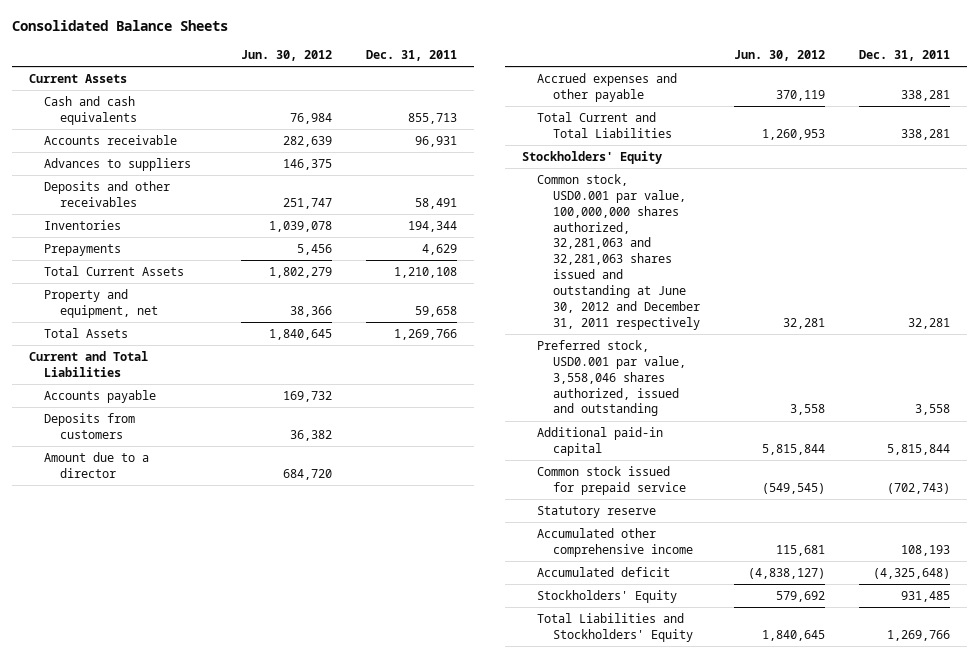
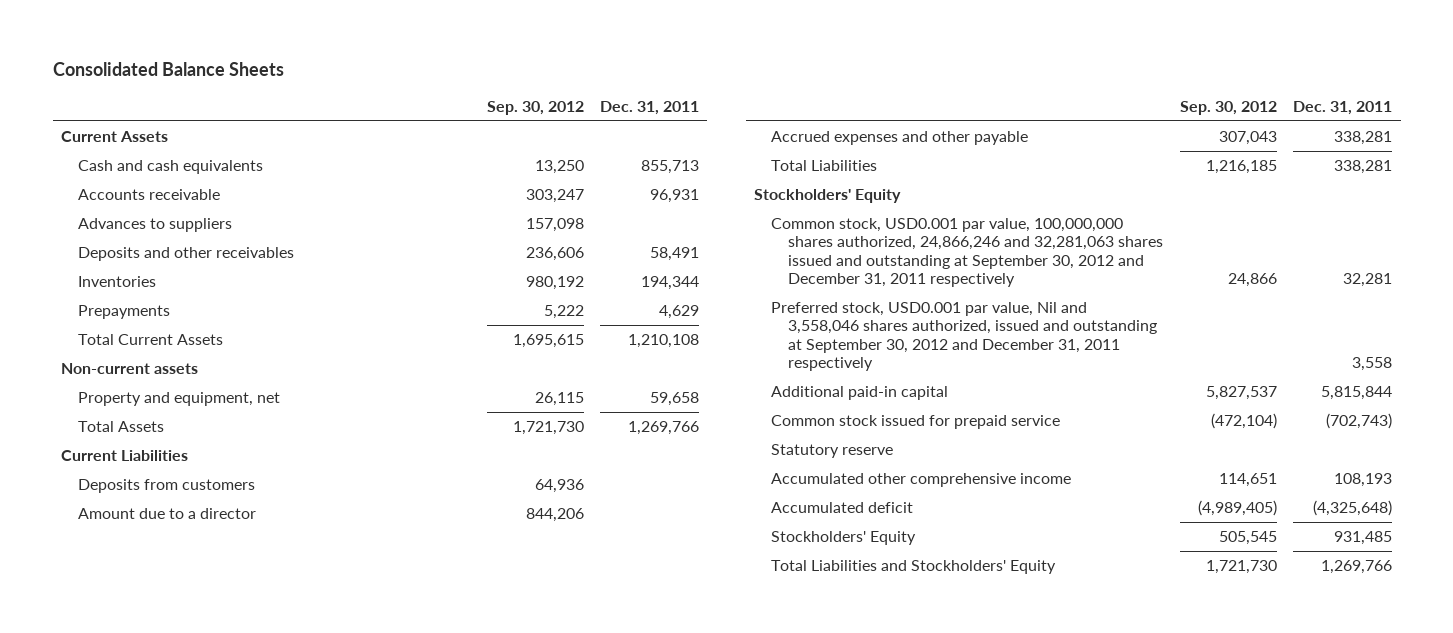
- | Jun. 30, 2012 | Dec. 31, 2011
+ | Sep. 30, 2012 | Dec. 31, 2011
+ Non-current assets
- Current and Total Liabilities
- Accounts payable | 169,732 |
+ Current Liabilities
- Total Current and Total Liabilities | 1,260,953 | 338,281
+ Total Liabilities | 1,216,185 | 338,281
- Common stock, USD0.001 par value, 100,000,000 shares authorized, 32,281,063 and 32,281,063 shares issued and outstanding at June 30, 2012 and December 31, 2011 respectively | 32,281 | 32,281
- Preferred stock, USD0.001 par value, 3,558,046 shares authorized, issued and outstanding | 3,558 | 3,558
+ Common stock, USD0.001 par value, 100,000,000 shares authorized, 24,866,246 and 32,281,063 shares issued and outstanding at September 30, 2012 and December 31, 2011 respectively | 24,866 | 32,281
+ Preferred stock, USD0.001 par value, Nil and 3,558,046 shares authorized, issued and outstanding at September 30, 2012 and December 31, 2011 respectively | | 3,558

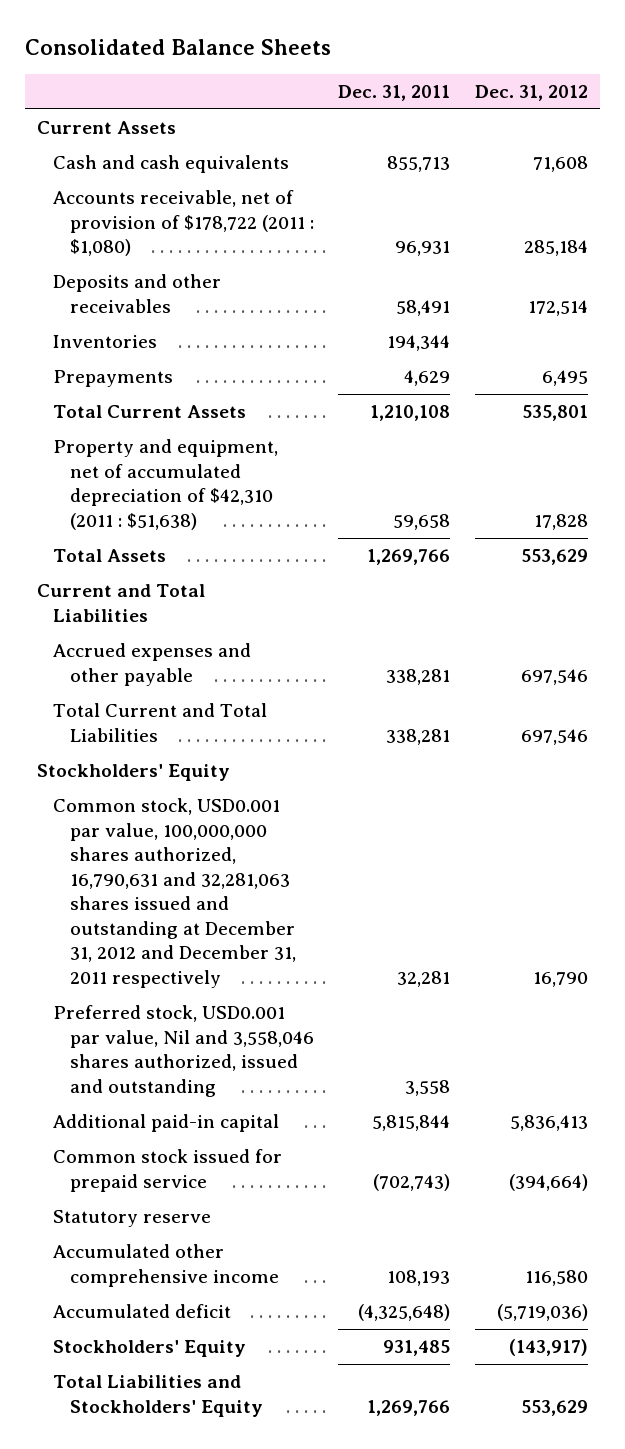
- | Sep. 30, 2012 | Dec. 31, 2011
+ | Dec. 31, 2011 | Dec. 31, 2012
- Accounts receivable | 303,247 | 96,931
- Advances to suppliers | 157,098 |
+ Accounts receivable, net of provision of $178,722 (2011 : $1,080) | 96,931 | 285,184
- Non-current assets
- Property and equipment, net | 26,115 | 59,658
+ Property and equipment, net of accumulated depreciation of $42,310 (2011 : $51,638) | 59,658 | 17,828
- Current Liabilities
- Deposits from customers | 64,936 |
- Amount due to a director | 844,206 |
+ Current and Total Liabilities
- Total Liabilities | 1,216,185 | 338,281
+ Total Current and Total Liabilities | 338,281 | 697,546
- Common stock, USD0.001 par value, 100,000,000 shares authorized, 24,866,246 and 32,281,063 shares issued and outstanding at September 30, 2012 and December 31, 2011 respectively | 24,866 | 32,281
- Preferred stock, USD0.001 par value, Nil and 3,558,046 shares authorized, issued and outstanding at September 30, 2012 and December 31, 2011 respectively | | 3,558
+ Common stock, USD0.001 par value, 100,000,000 shares authorized, 16,790,631 and 32,281,063 shares issued and outstanding at December 31, 2012 and December 31, 2011 respectively | 32,281 | 16,790
+ Preferred stock, USD0.001 par value, Nil and 3,558,046 shares authorized, issued and outstanding | 3,558 |

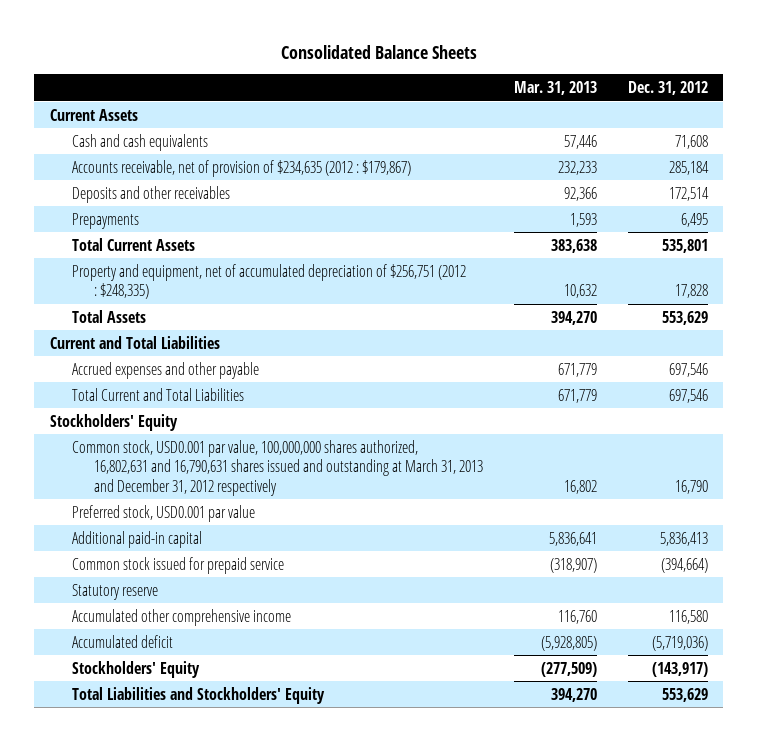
- | Dec. 31, 2011 | Dec. 31, 2012
+ | Mar. 31, 2013 | Dec. 31, 2012
- Accounts receivable, net of provision of $178,722 (2011 : $1,080) | 96,931 | 285,184
+ Accounts receivable, net of provision of $234,635 (2012 : $179,867) | 232,233 | 285,184
- Inventories | 194,344 |
- Property and equipment, net of accumulated depreciation of $42,310 (2011 : $51,638) | 59,658 | 17,828
+ Property and equipment, net of accumulated depreciation of $256,751 (2012 : $248,335) | 10,632 | 17,828
- Common stock, USD0.001 par value, 100,000,000 shares authorized, 16,790,631 and 32,281,063 shares issued and outstanding at December 31, 2012 and December 31, 2011 respectively | 32,281 | 16,790
- Preferred stock, USD0.001 par value, Nil and 3,558,046 shares authorized, issued and outstanding | 3,558 |
+ Common stock, USD0.001 par value, 100,000,000 shares authorized, 16,802,631 and 16,790,631 shares issued and outstanding at March 31, 2013 and December 31, 2012 respectively | 16,802 | 16,790
+ Preferred stock, USD0.001 par value

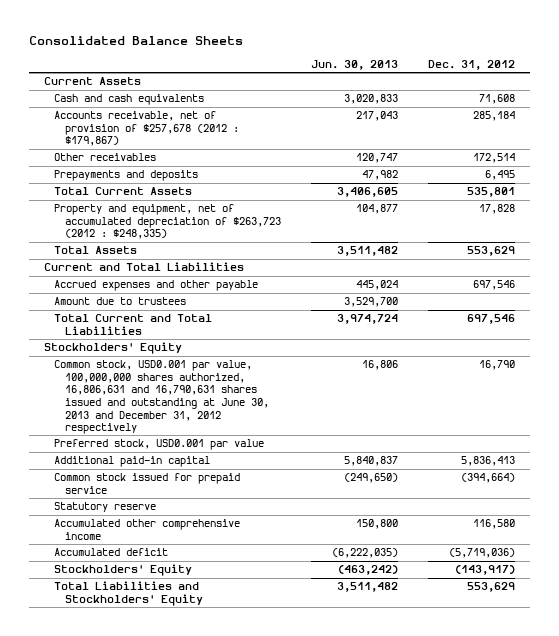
- | Mar. 31, 2013 | Dec. 31, 2012
+ | Jun. 30, 2013 | Dec. 31, 2012
- Accounts receivable, net of provision of $234,635 (2012 : $179,867) | 232,233 | 285,184
- Deposits and other receivables | 92,366 | 172,514
- Prepayments | 1,593 | 6,495
+ Accounts receivable, net of provision of $257,678 (2012 : $179,867) | 217,043 | 285,184
+ Other receivables | 120,747 | 172,514
+ Prepayments and deposits | 47,982 | 6,495
- Property and equipment, net of accumulated depreciation of $256,751 (2012 : $248,335) | 10,632 | 17,828
+ Property and equipment, net of accumulated depreciation of $263,723 (2012 : $248,335) | 104,877 | 17,828
+ Amount due to trustees | 3,529,700 |
- Common stock, USD0.001 par value, 100,000,000 shares authorized, 16,802,631 and 16,790,631 shares issued and outstanding at March 31, 2013 and December 31, 2012 respectively | 16,802 | 16,790
+ Common stock, USD0.001 par value, 100,000,000 shares authorized, 16,806,631 and 16,790,631 shares issued and outstanding at June 30, 2013 and December 31, 2012 respectively | 16,806 | 16,790

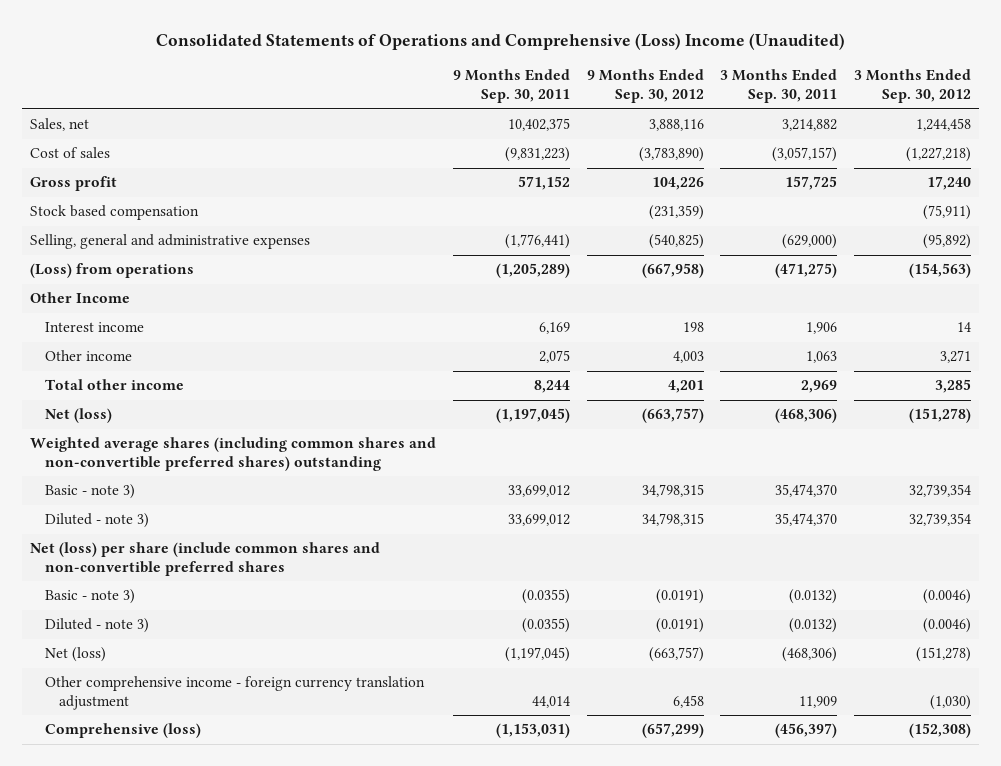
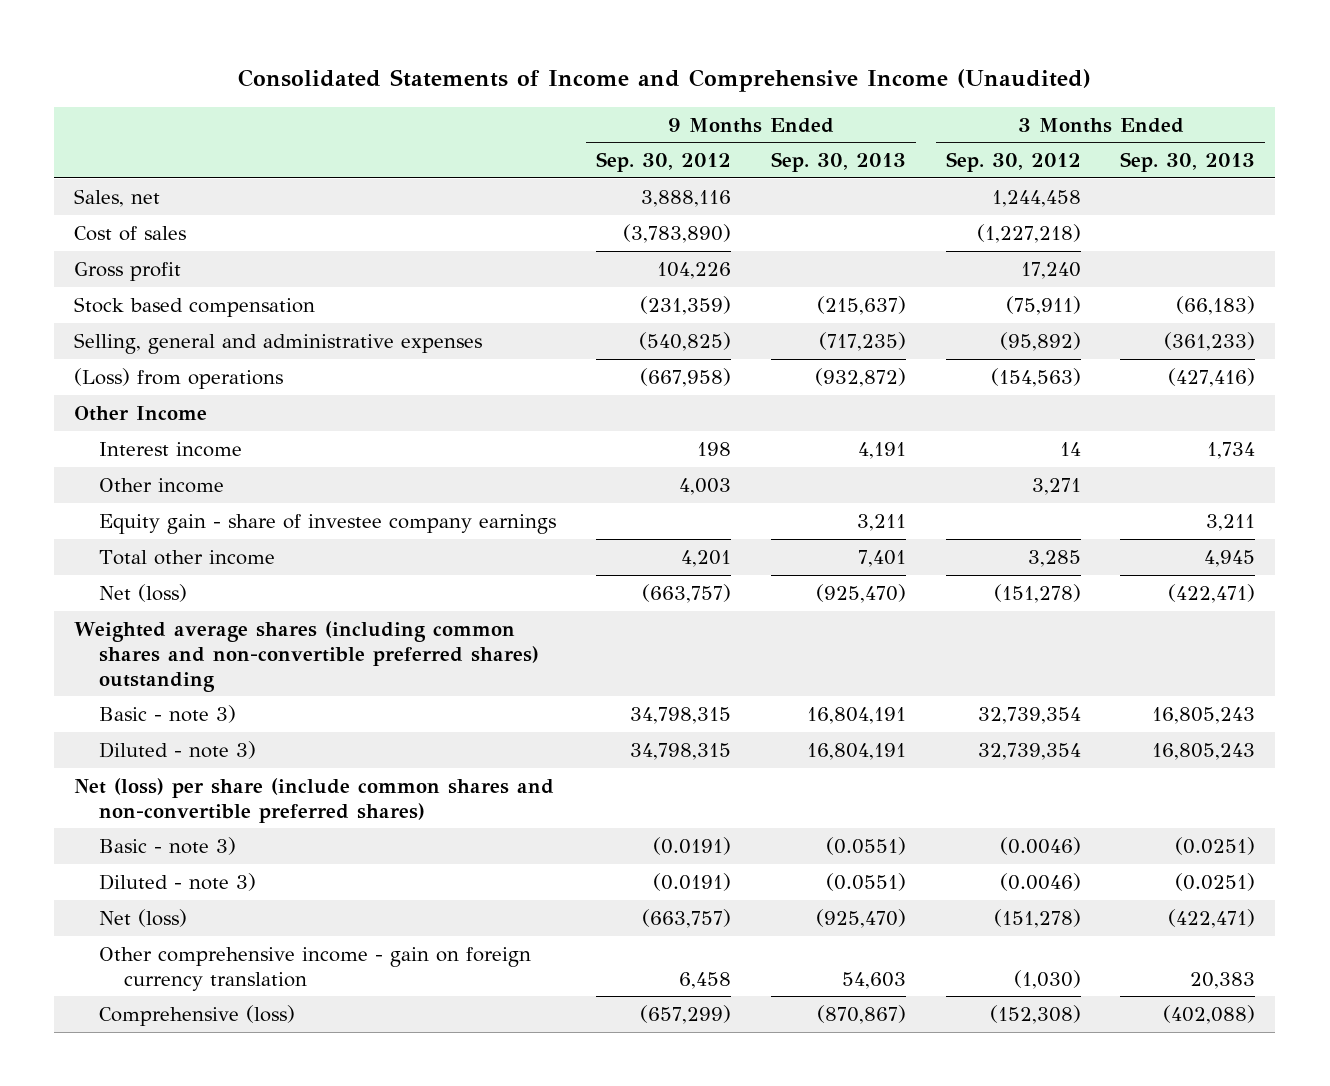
- Consolidated Statements of Operations and Comprehensive (Loss) Income (Unaudited)
+ Consolidated Statements of Income and Comprehensive Income (Unaudited)
- | 9 Months Ended Sep. 30, 2011 | 9 Months Ended Sep. 30, 2012 | 3 Months Ended Sep. 30, 2011 | 3 Months Ended Sep. 30, 2012
+ | 9 Months Ended Sep. 30, 2012 | 9 Months Ended Sep. 30, 2013 | 3 Months Ended Sep. 30, 2012 | 3 Months Ended Sep. 30, 2013
+ Equity gain - share of investee company earnings | | 3,211 | | 3,211
- Net (loss) per share (include common shares and non-convertible preferred shares
+ Net (loss) per share (include common shares and non-convertible preferred shares)
- Other comprehensive income - foreign currency translation adjustment | 44,014 | 6,458 | 11,909 | (1,030)
+ Other comprehensive income - gain on foreign currency translation | 6,458 | 54,603 | (1,030) | 20,383

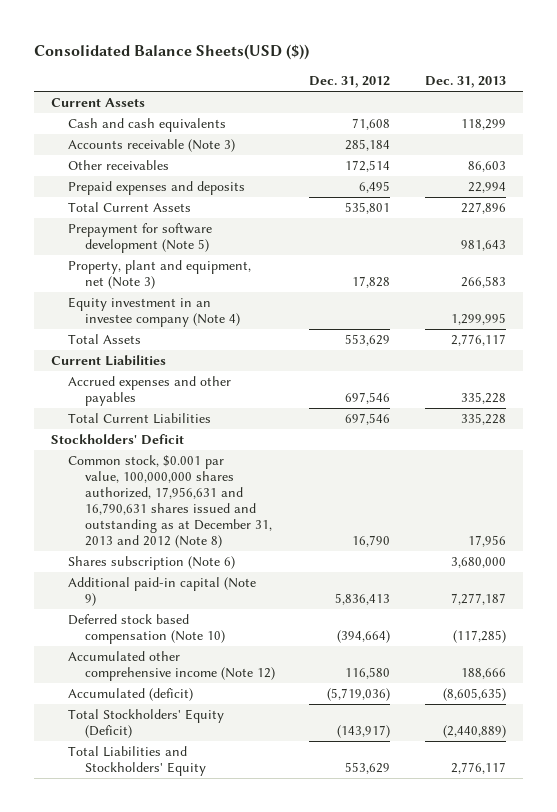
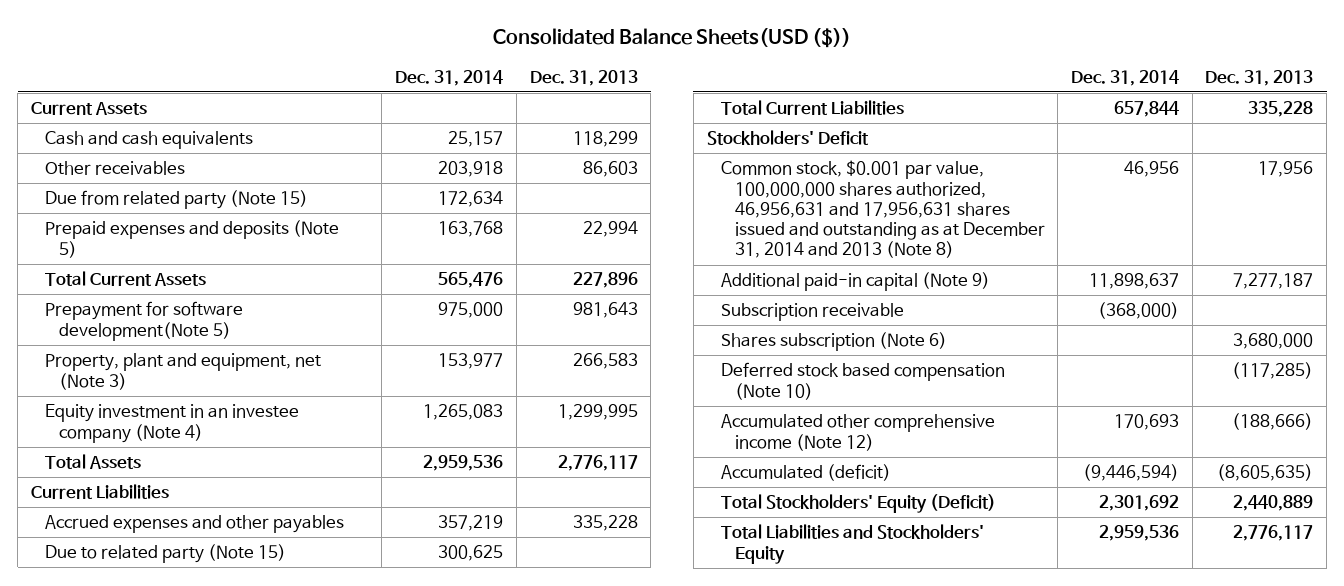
- | Dec. 31, 2012 | Dec. 31, 2013
+ | Dec. 31, 2014 | Dec. 31, 2013
- Accounts receivable (Note 3) | 285,184 |
- Prepaid expenses and deposits | 6,495 | 22,994
+ Due from related party (Note 15) | 172,634 |
+ Prepaid expenses and deposits (Note 5) | 163,768 | 22,994
- Prepayment for software development (Note 5) | | 981,643
+ Prepayment for software development(Note 5) | 975,000 | 981,643
+ Due to related party (Note 15) | 300,625 |
- Common stock, $0.001 par value, 100,000,000 shares authorized, 17,956,631 and 16,790,631 shares issued and outstanding as at December 31, 2013 and 2012 (Note 8) | 16,790 | 17,956
+ Common stock, $0.001 par value, 100,000,000 shares authorized, 46,956,631 and 17,956,631 shares issued and outstanding as at December 31, 2014 and 2013 (Note 8) | 46,956 | 17,956
+ Subscription receivable | (368,000) |
moved down: Shares subscription (Note 6) | | 3,680,000
- Accumulated other comprehensive income (Note 12) | 116,580 | 188,666
+ Accumulated other comprehensive income (Note 12) | 170,693 | (188,666)
- Total Stockholders' Equity (Deficit) | (143,917) | (2,440,889)
+ Total Stockholders' Equity (Deficit) | 2,301,692 | 2,440,889

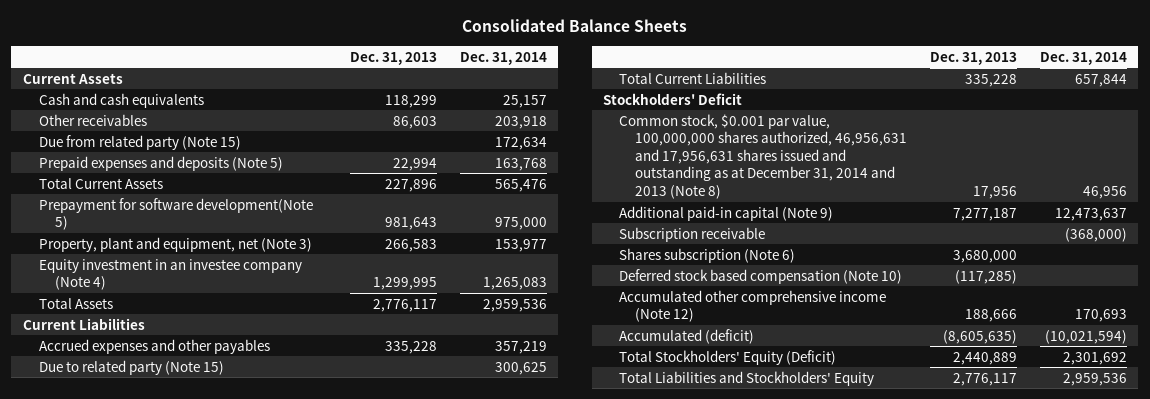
- Consolidated Balance Sheets(USD ($))
+ Consolidated Balance Sheets
- | Dec. 31, 2014 | Dec. 31, 2013
+ | Dec. 31, 2013 | Dec. 31, 2014
- Additional paid-in capital (Note 9) | 11,898,637 | 7,277,187
+ Additional paid-in capital (Note 9) | 7,277,187 | 12,473,637
- Accumulated other comprehensive income (Note 12) | 170,693 | (188,666)
- Accumulated (deficit) | (9,446,594) | (8,605,635)
+ Accumulated other comprehensive income (Note 12) | 188,666 | 170,693
+ Accumulated (deficit) | (8,605,635) | (10,021,594)

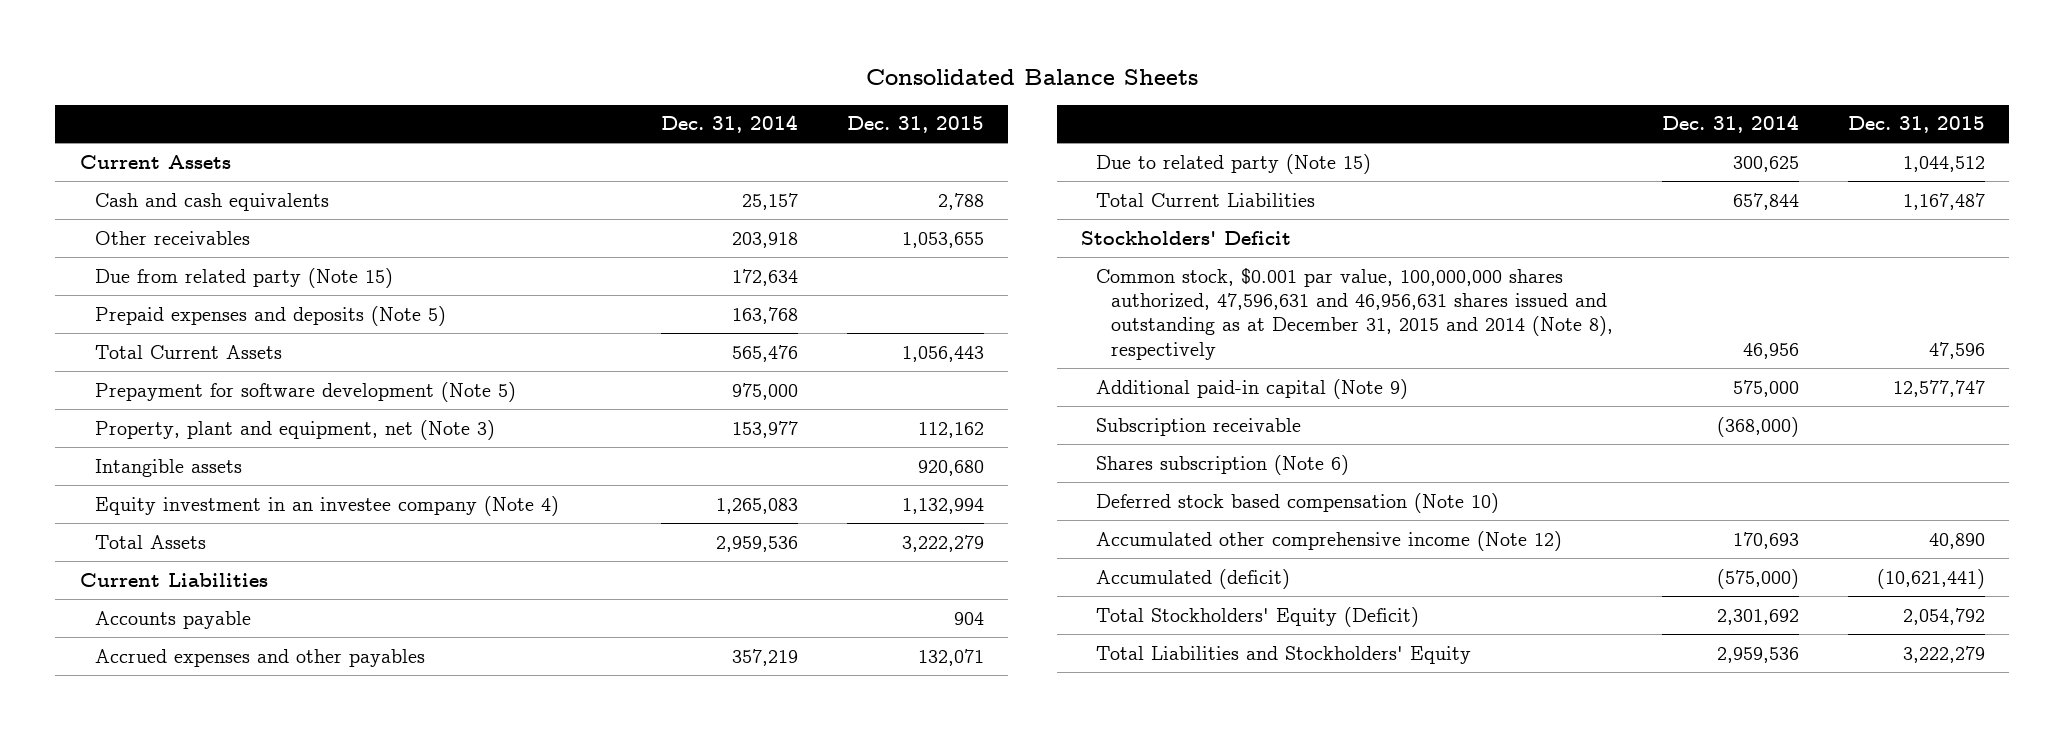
- | Dec. 31, 2013 | Dec. 31, 2014
+ | Dec. 31, 2014 | Dec. 31, 2015
- Prepayment for software development(Note 5) | 981,643 | 975,000
+ Prepayment for software development (Note 5) | 975,000 |
+ Intangible assets | | 920,680
+ Accounts payable | | 904
- Common stock, $0.001 par value, 100,000,000 shares authorized, 46,956,631 and 17,956,631 shares issued and outstanding as at December 31, 2014 and 2013 (Note 8) | 17,956 | 46,956
- Additional paid-in capital (Note 9) | 7,277,187 | 12,473,637
+ Common stock, $0.001 par value, 100,000,000 shares authorized, 47,596,631 and 46,956,631 shares issued and outstanding as at December 31, 2015 and 2014 (Note 8), respectively | 46,956 | 47,596
+ Additional paid-in capital (Note 9) | 575,000 | 12,577,747
- Accumulated (deficit) | (8,605,635) | (10,021,594)
+ Accumulated (deficit) | (575,000) | (10,621,441)

